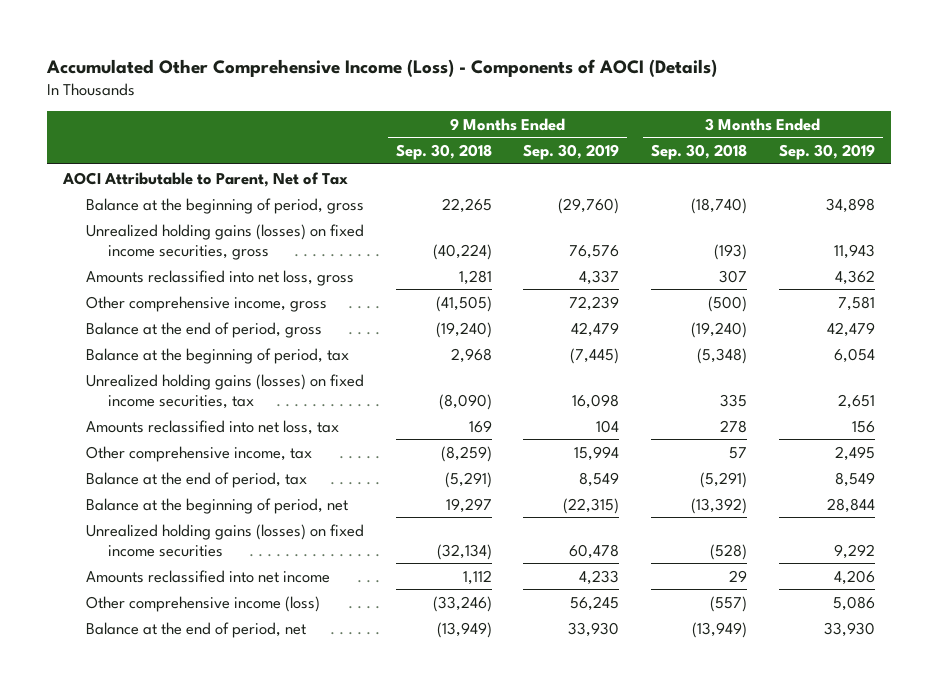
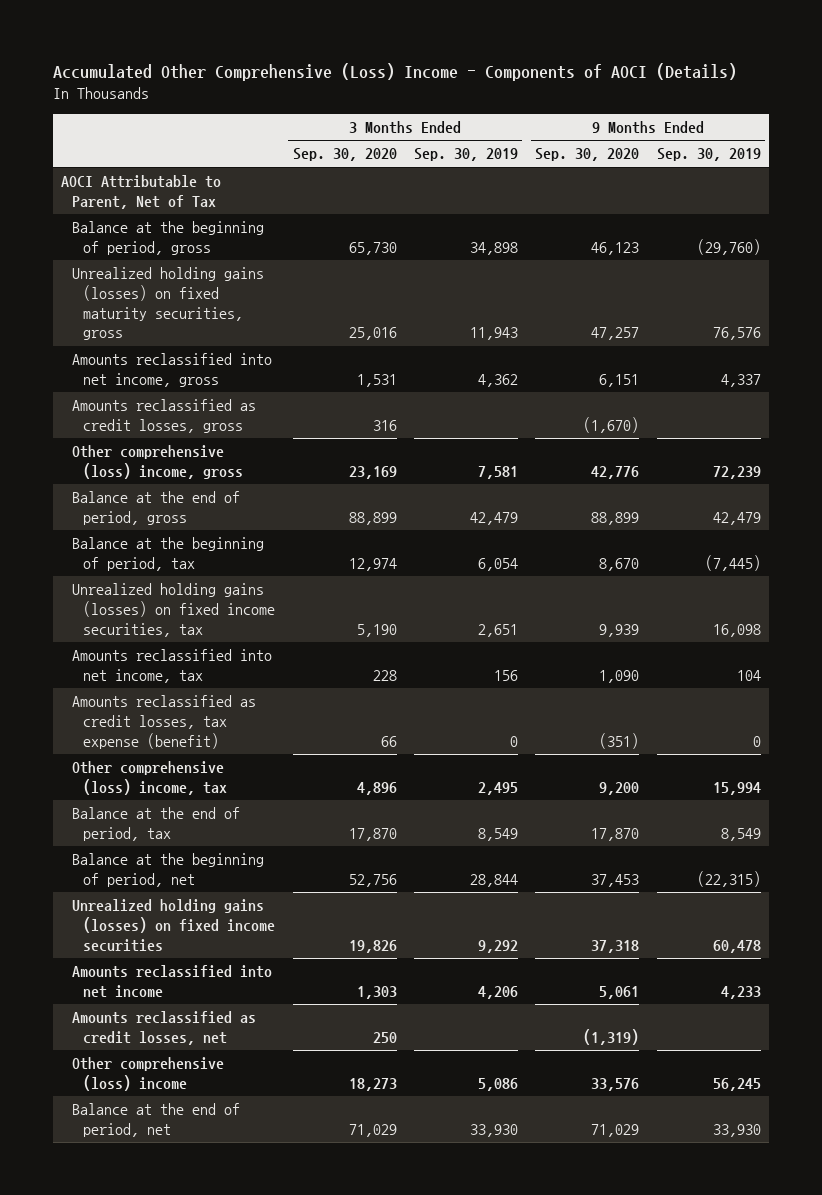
- Accumulated Other Comprehensive Income (Loss) - Components of AOCI (Details)
+ Accumulated Other Comprehensive (Loss) Income - Components of AOCI (Details)
- | 9 Months Ended Sep. 30, 2018 | 9 Months Ended Sep. 30, 2019 | 3 Months Ended Sep. 30, 2018 | 3 Months Ended Sep. 30, 2019
+ | 3 Months Ended Sep. 30, 2020 | 3 Months Ended Sep. 30, 2019 | 9 Months Ended Sep. 30, 2020 | 9 Months Ended Sep. 30, 2019
- Unrealized holding gains (losses) on fixed income securities, gross | (40,224) | 76,576 | (193) | 11,943
- Amounts reclassified into net loss, gross | 1,281 | 4,337 | 307 | 4,362
- Other comprehensive income, gross | (41,505) | 72,239 | (500) | 7,581
+ Unrealized holding gains (losses) on fixed maturity securities, gross | 25,016 | 11,943 | 47,257 | 76,576
+ Amounts reclassified into net income, gross | 1,531 | 4,362 | 6,151 | 4,337
+ Amounts reclassified as credit losses, gross | 316 | | (1,670) |
+ Other comprehensive (loss) income, gross | 23,169 | 7,581 | 42,776 | 72,239
- Amounts reclassified into net loss, tax | 169 | 104 | 278 | 156
- Other comprehensive income, tax | (8,259) | 15,994 | 57 | 2,495
+ Amounts reclassified into net income, tax | 228 | 156 | 1,090 | 104
+ Amounts reclassified as credit losses, tax expense (benefit) | 66 | 0 | (351) | 0
+ Other comprehensive (loss) income, tax | 4,896 | 2,495 | 9,200 | 15,994
- Other comprehensive income (loss) | (33,246) | 56,245 | (557) | 5,086
+ Amounts reclassified as credit losses, net | 250 | | (1,319) |
+ Other comprehensive (loss) income | 18,273 | 5,086 | 33,576 | 56,245

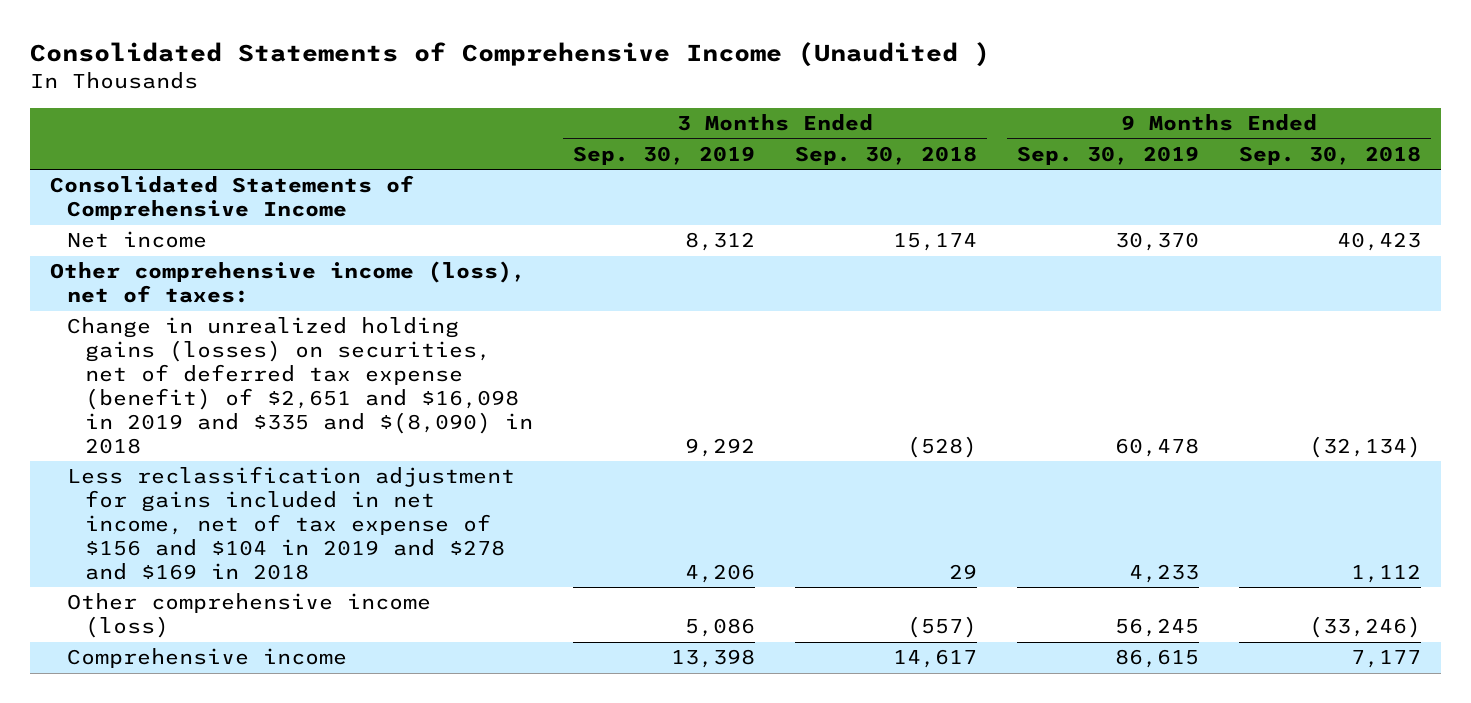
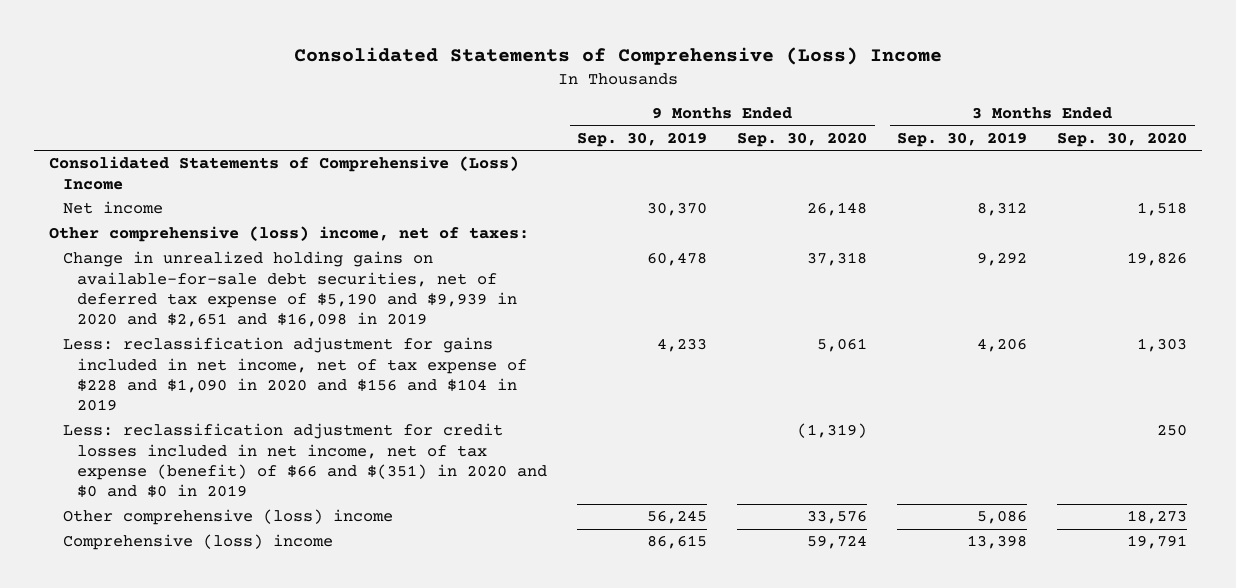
- Consolidated Statements of Comprehensive Income (Unaudited )
+ Consolidated Statements of Comprehensive (Loss) Income
- | 3 Months Ended Sep. 30, 2019 | 3 Months Ended Sep. 30, 2018 | 9 Months Ended Sep. 30, 2019 | 9 Months Ended Sep. 30, 2018
+ | 9 Months Ended Sep. 30, 2019 | 9 Months Ended Sep. 30, 2020 | 3 Months Ended Sep. 30, 2019 | 3 Months Ended Sep. 30, 2020
- Consolidated Statements of Comprehensive Income
+ Consolidated Statements of Comprehensive (Loss) Income
- Other comprehensive income (loss), net of taxes:
- Change in unrealized holding gains (losses) on securities, net of deferred tax expense (benefit) of $2,651 and $16,098 in 2019 and $335 and $(8,090) in 2018 | 9,292 | (528) | 60,478 | (32,134)
- Less reclassification adjustment for gains included in net income, net of tax expense of $156 and $104 in 2019 and $278 and $169 in 2018 | 4,206 | 29 | 4,233 | 1,112
- Other comprehensive income (loss) | 5,086 | (557) | 56,245 | (33,246)
- Comprehensive income | 13,398 | 14,617 | 86,615 | 7,177
+ Other comprehensive (loss) income, net of taxes:
+ Change in unrealized holding gains on available-for-sale debt securities, net of deferred tax expense of $5,190 and $9,939 in 2020 and $2,651 and $16,098 in 2019 | 60,478 | 37,318 | 9,292 | 19,826
+ Less: reclassification adjustment for gains included in net income, net of tax expense of $228 and $1,090 in 2020 and $156 and $104 in 2019 | 4,233 | 5,061 | 4,206 | 1,303
+ Less: reclassification adjustment for credit losses included in net income, net of tax expense (benefit) of $66 and $(351) in 2020 and $0 and $0 in 2019 | | (1,319) | | 250
+ Other comprehensive (loss) income | 56,245 | 33,576 | 5,086 | 18,273
+ Comprehensive (loss) income | 86,615 | 59,724 | 13,398 | 19,791

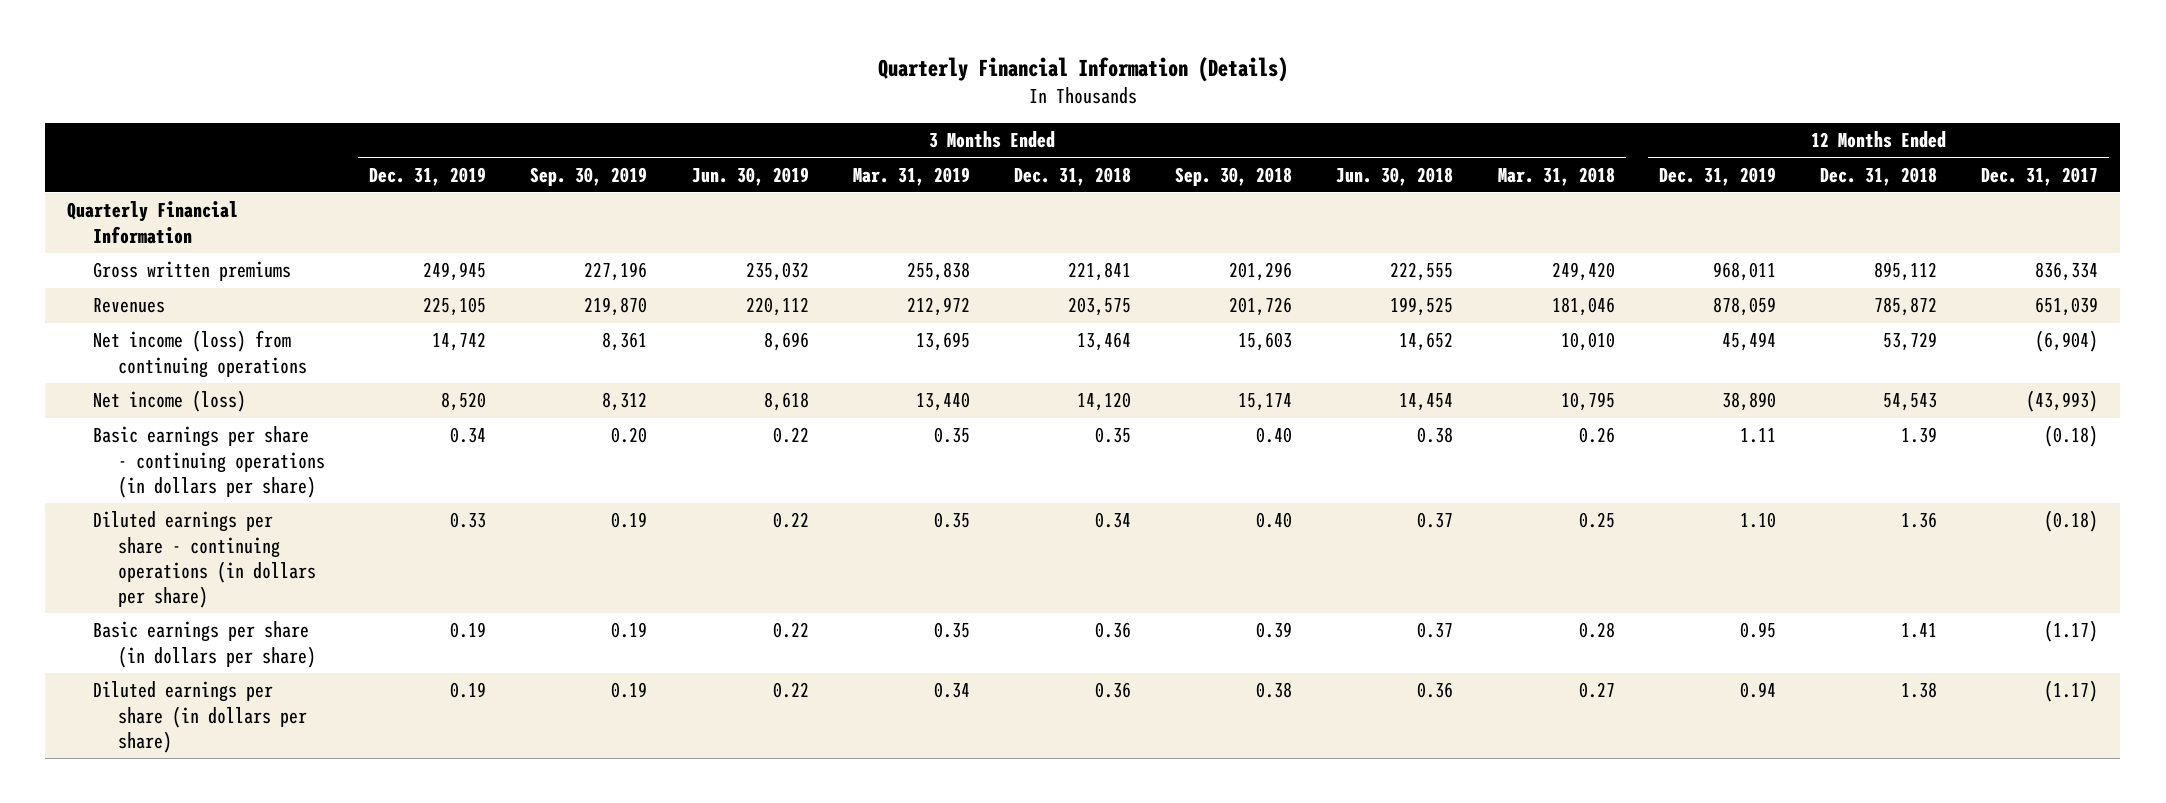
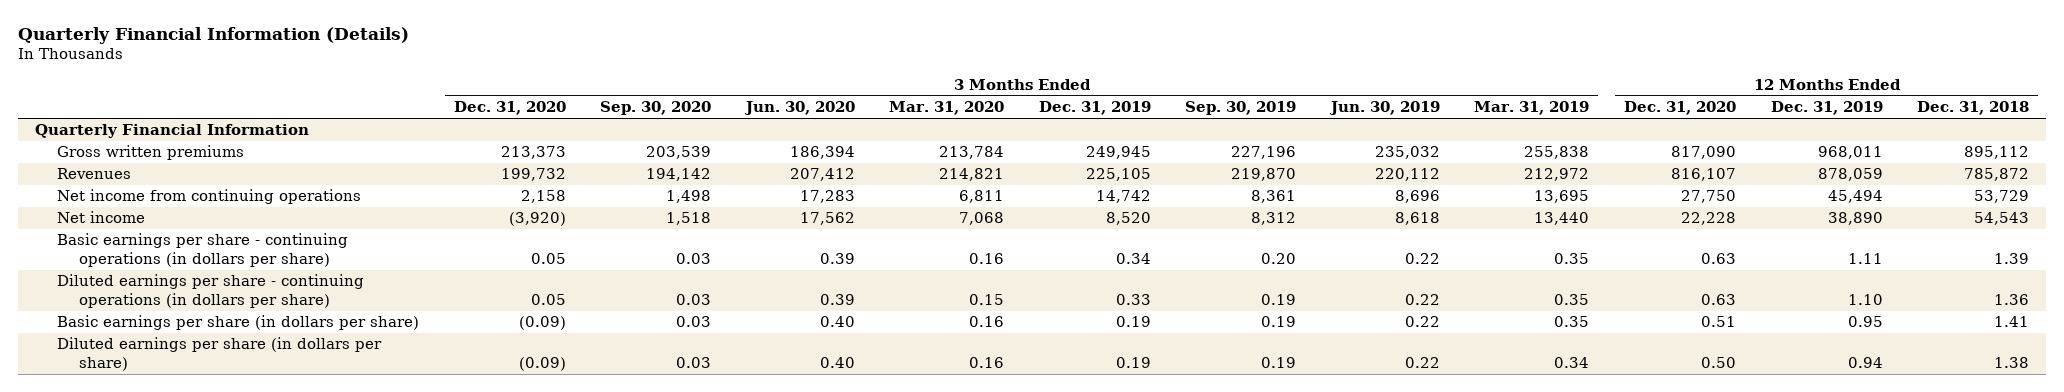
- | 3 Months Ended Dec. 31, 2019 | 3 Months Ended Sep. 30, 2019 | 3 Months Ended Jun. 30, 2019 | 3 Months Ended Mar. 31, 2019 | 3 Months Ended Dec. 31, 2018 | 3 Months Ended Sep. 30, 2018 | 3 Months Ended Jun. 30, 2018 | 3 Months Ended Mar. 31, 2018 | 12 Months Ended Dec. 31, 2019 | 12 Months Ended Dec. 31, 2018 | 12 Months Ended Dec. 31, 2017
+ | 3 Months Ended Dec. 31, 2020 | 3 Months Ended Sep. 30, 2020 | 3 Months Ended Jun. 30, 2020 | 3 Months Ended Mar. 31, 2020 | 3 Months Ended Dec. 31, 2019 | 3 Months Ended Sep. 30, 2019 | 3 Months Ended Jun. 30, 2019 | 3 Months Ended Mar. 31, 2019 | 12 Months Ended Dec. 31, 2020 | 12 Months Ended Dec. 31, 2019 | 12 Months Ended Dec. 31, 2018
- Net income (loss) from continuing operations | 14,742 | 8,361 | 8,696 | 13,695 | 13,464 | 15,603 | 14,652 | 10,010 | 45,494 | 53,729 | (6,904)
- Net income (loss) | 8,520 | 8,312 | 8,618 | 13,440 | 14,120 | 15,174 | 14,454 | 10,795 | 38,890 | 54,543 | (43,993)
+ Net income from continuing operations | 2,158 | 1,498 | 17,283 | 6,811 | 14,742 | 8,361 | 8,696 | 13,695 | 27,750 | 45,494 | 53,729
+ Net income | (3,920) | 1,518 | 17,562 | 7,068 | 8,520 | 8,312 | 8,618 | 13,440 | 22,228 | 38,890 | 54,543

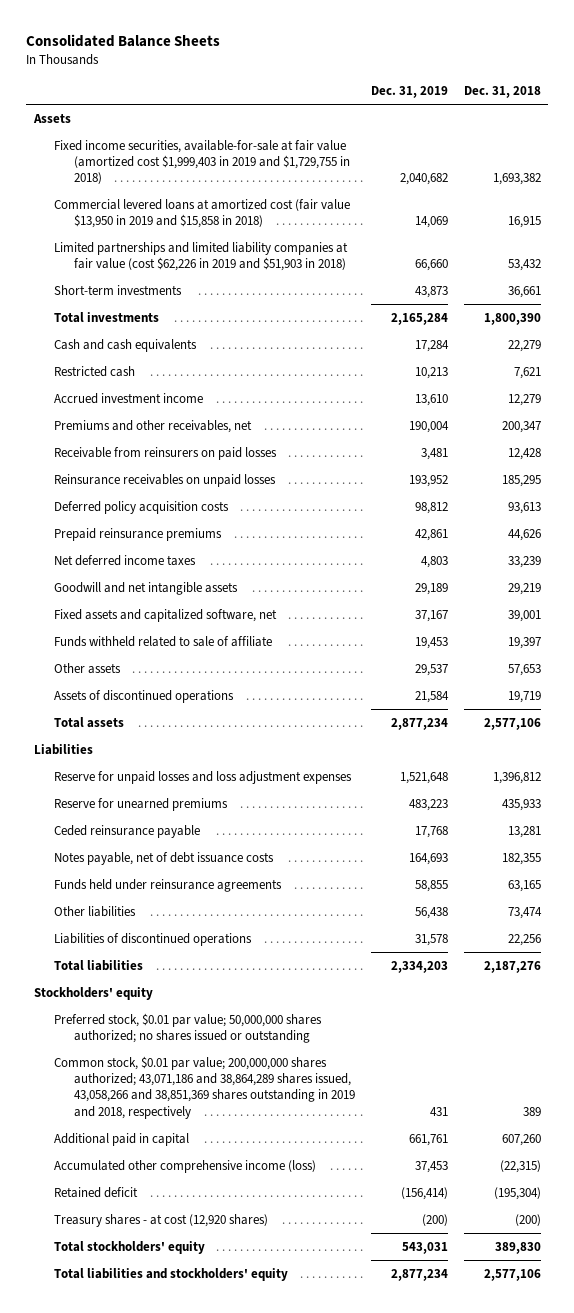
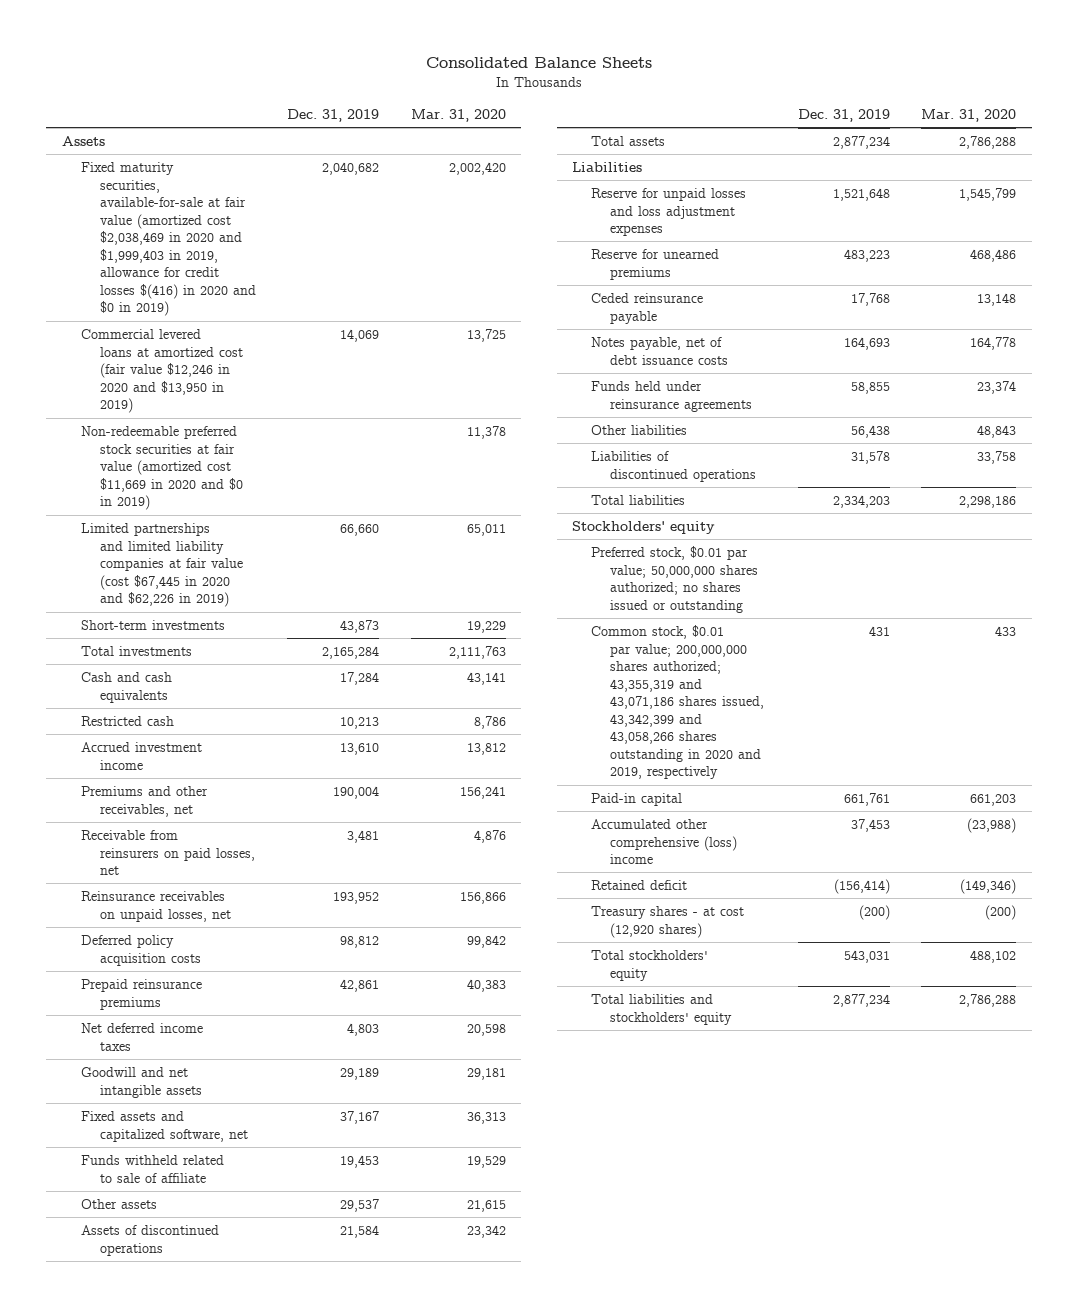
- | Dec. 31, 2019 | Dec. 31, 2018
+ | Dec. 31, 2019 | Mar. 31, 2020
- Fixed income securities, available-for-sale at fair value (amortized cost $1,999,403 in 2019 and $1,729,755 in 2018) | 2,040,682 | 1,693,382
- Commercial levered loans at amortized cost (fair value $13,950 in 2019 and $15,858 in 2018) | 14,069 | 16,915
- Limited partnerships and limited liability companies at fair value (cost $62,226 in 2019 and $51,903 in 2018) | 66,660 | 53,432
+ Fixed maturity securities, available-for-sale at fair value (amortized cost $2,038,469 in 2020 and $1,999,403 in 2019, allowance for credit losses $(416) in 2020 and $0 in 2019) | 2,040,682 | 2,002,420
+ Commercial levered loans at amortized cost (fair value $12,246 in 2020 and $13,950 in 2019) | 14,069 | 13,725
+ Non-redeemable preferred stock securities at fair value (amortized cost $11,669 in 2020 and $0 in 2019) | | 11,378
+ Limited partnerships and limited liability companies at fair value (cost $67,445 in 2020 and $62,226 in 2019) | 66,660 | 65,011
- Receivable from reinsurers on paid losses | 3,481 | 12,428
- Reinsurance receivables on unpaid losses | 193,952 | 185,295
+ Receivable from reinsurers on paid losses, net | 3,481 | 4,876
+ Reinsurance receivables on unpaid losses, net | 193,952 | 156,866
- Common stock, $0.01 par value; 200,000,000 shares authorized; 43,071,186 and 38,864,289 shares issued, 43,058,266 and 38,851,369 shares outstanding in 2019 and 2018, respectively | 431 | 389
- Additional paid in capital | 661,761 | 607,260
- Accumulated other comprehensive income (loss) | 37,453 | (22,315)
+ Common stock, $0.01 par value; 200,000,000 shares authorized; 43,355,319 and 43,071,186 shares issued, 43,342,399 and 43,058,266 shares outstanding in 2020 and 2019, respectively | 431 | 433
+ Paid-in capital | 661,761 | 661,203
+ Accumulated other comprehensive (loss) income | 37,453 | (23,988)

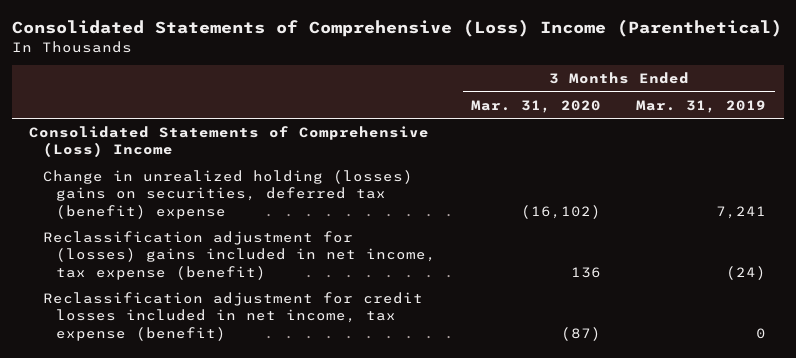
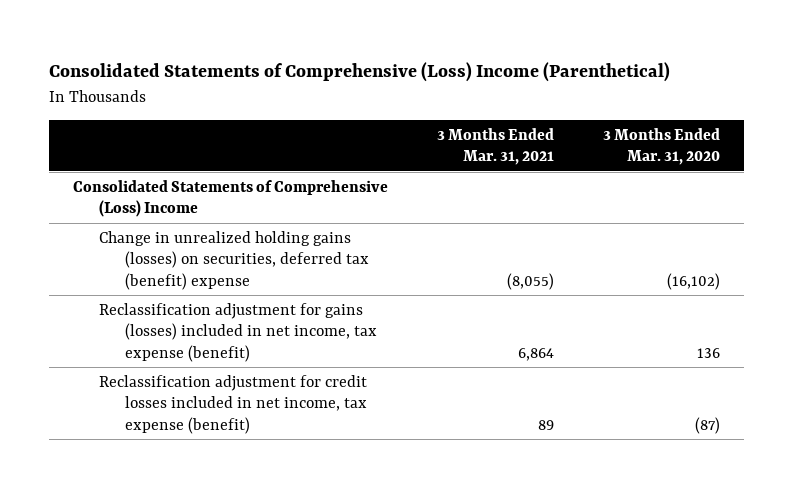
- | 3 Months Ended Mar. 31, 2020 | 3 Months Ended Mar. 31, 2019
+ | 3 Months Ended Mar. 31, 2021 | 3 Months Ended Mar. 31, 2020
- Change in unrealized holding (losses) gains on securities, deferred tax (benefit) expense | (16,102) | 7,241
- Reclassification adjustment for (losses) gains included in net income, tax expense (benefit) | 136 | (24)
+ Change in unrealized holding gains (losses) on securities, deferred tax (benefit) expense | (8,055) | (16,102)
+ Reclassification adjustment for gains (losses) included in net income, tax expense (benefit) | 6,864 | 136

